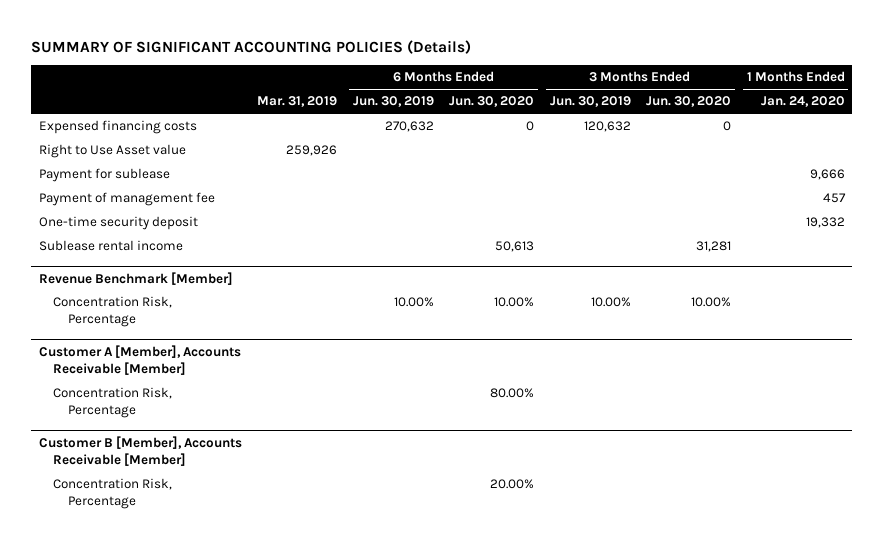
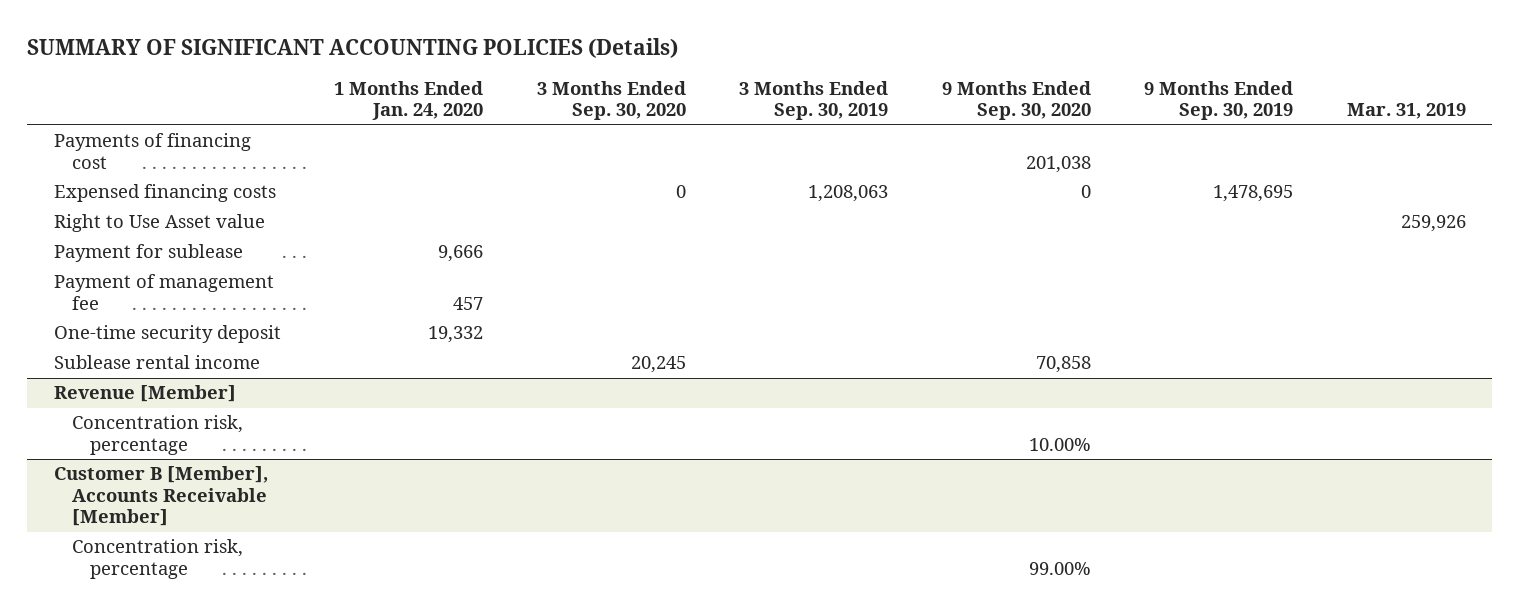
- | Mar. 31, 2019 | 6 Months Ended Jun. 30, 2019 | 6 Months Ended Jun. 30, 2020 | 3 Months Ended Jun. 30, 2019 | 3 Months Ended Jun. 30, 2020 | 1 Months Ended Jan. 24, 2020
+ | 1 Months Ended Jan. 24, 2020 | 3 Months Ended Sep. 30, 2020 | 3 Months Ended Sep. 30, 2019 | 9 Months Ended Sep. 30, 2020 | 9 Months Ended Sep. 30, 2019 | Mar. 31, 2019
+ Payments of financing cost | | | | 201,038 | |
- Revenue Benchmark [Member]
- Concentration Risk, Percentage | | 10.00% | 10.00% | 10.00% | 10.00% |
- Customer A [Member], Accounts Receivable [Member]
- Concentration Risk, Percentage | | | 80.00% | | |
+ Revenue [Member]
+ Concentration risk, percentage | | | | 10.00% | |
@ Customer B [Member], Accounts Receivable [Member]
- Concentration Risk, Percentage | | | 20.00% | | |
+ Concentration risk, percentage | | | | 99.00% | |

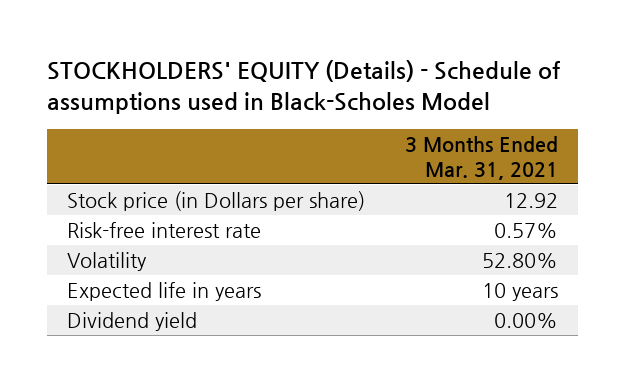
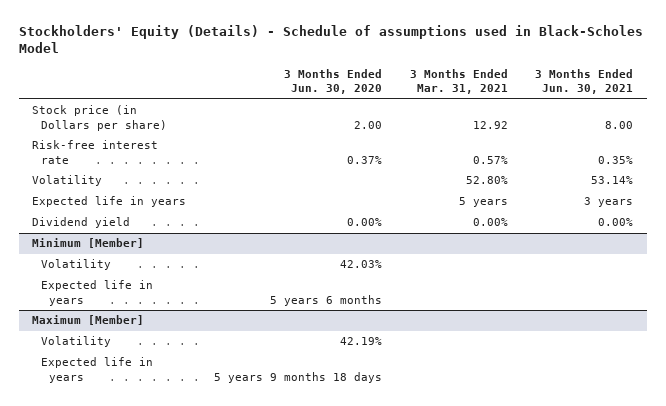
- STOCKHOLDERS' EQUITY (Details) - Schedule of assumptions used in Black-Scholes Model
+ Stockholders' Equity (Details) - Schedule of assumptions used in Black-Scholes Model
- | 3 Months Ended Mar. 31, 2021
+ | 3 Months Ended Jun. 30, 2020 | 3 Months Ended Mar. 31, 2021 | 3 Months Ended Jun. 30, 2021
- Expected life in years | 10 years
+ Expected life in years | | 5 years | 3 years
+ Minimum [Member]
+ Volatility | 42.03% | |
+ Expected life in years | 5 years 6 months | |
+ Maximum [Member]
+ Volatility | 42.19% | |
+ Expected life in years | 5 years 9 months 18 days | |

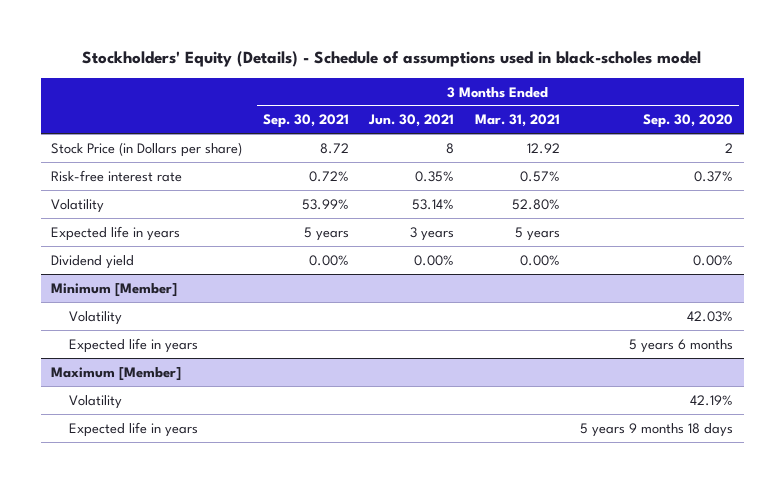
- Stockholders' Equity (Details) - Schedule of assumptions used in Black-Scholes Model
+ Stockholders' Equity (Details) - Schedule of assumptions used in black-scholes model
- | 3 Months Ended Jun. 30, 2020 | 3 Months Ended Mar. 31, 2021 | 3 Months Ended Jun. 30, 2021
+ | 3 Months Ended Sep. 30, 2021 | 3 Months Ended Jun. 30, 2021 | 3 Months Ended Mar. 31, 2021 | 3 Months Ended Sep. 30, 2020
- Stock price (in Dollars per share) | 2.00 | 12.92 | 8.00
+ Stock Price (in Dollars per share) | 8.72 | 8 | 12.92 | 2

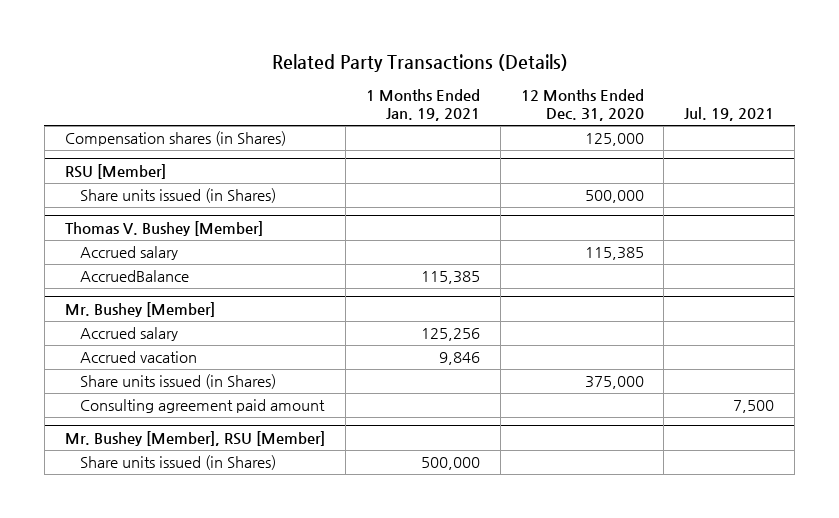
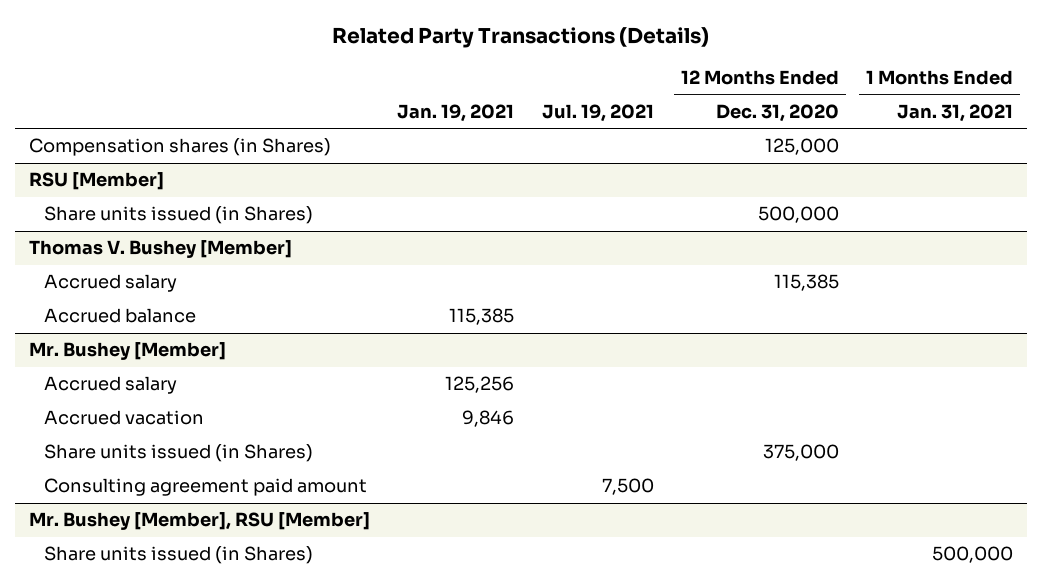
- | 1 Months Ended Jan. 19, 2021 | 12 Months Ended Dec. 31, 2020 | Jul. 19, 2021
+ | Jan. 19, 2021 | Jul. 19, 2021 | 12 Months Ended Dec. 31, 2020 | 1 Months Ended Jan. 31, 2021
@ Thomas V. Bushey [Member]
- AccruedBalance | 115,385 | |
+ Accrued balance | 115,385 | | |

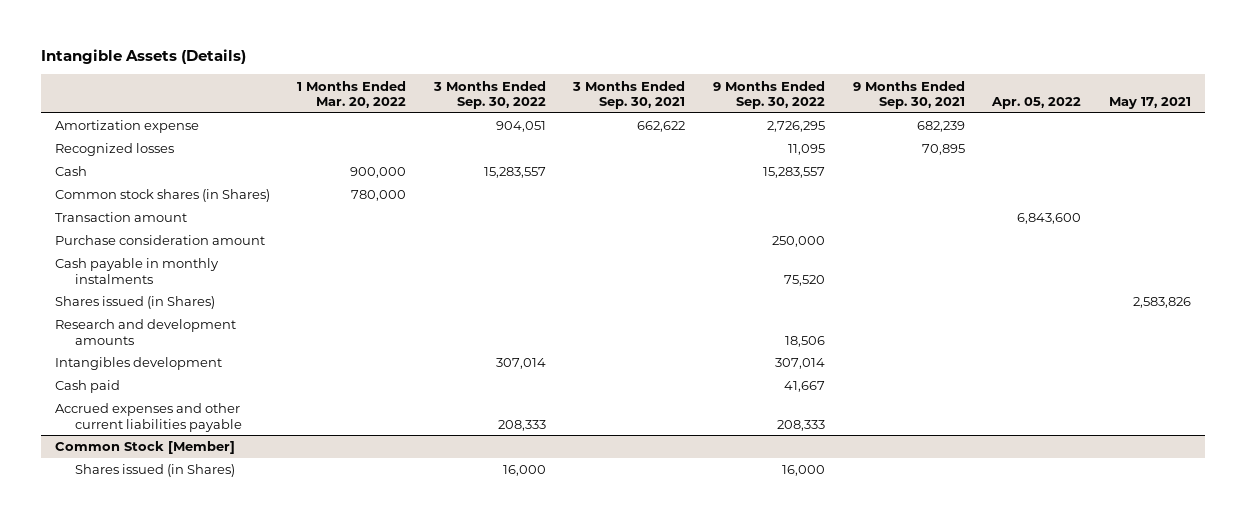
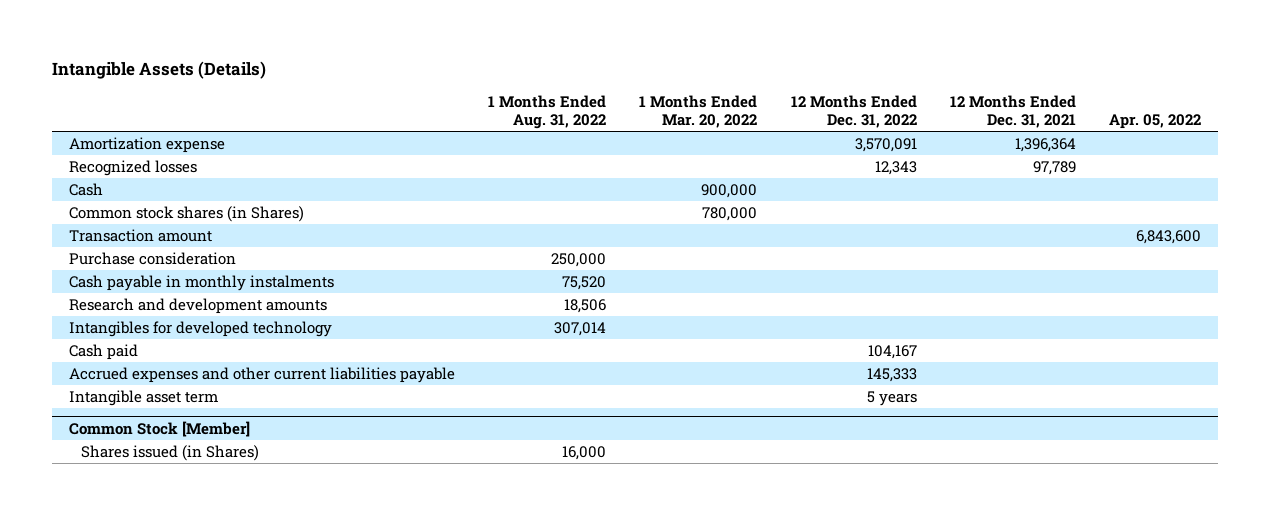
- | 1 Months Ended Mar. 20, 2022 | 3 Months Ended Sep. 30, 2022 | 3 Months Ended Sep. 30, 2021 | 9 Months Ended Sep. 30, 2022 | 9 Months Ended Sep. 30, 2021 | Apr. 05, 2022 | May 17, 2021
+ | 1 Months Ended Aug. 31, 2022 | 1 Months Ended Mar. 20, 2022 | 12 Months Ended Dec. 31, 2022 | 12 Months Ended Dec. 31, 2021 | Apr. 05, 2022
- Purchase consideration amount | | | | 250,000 | | |
+ Purchase consideration | 250,000 | | | |
- Shares issued (in Shares) | | | | | | | 2,583,826
- Intangibles development | | 307,014 | | 307,014 | | |
+ Intangibles for developed technology | 307,014 | | | |
+ Intangible asset term | | | 5 years | |

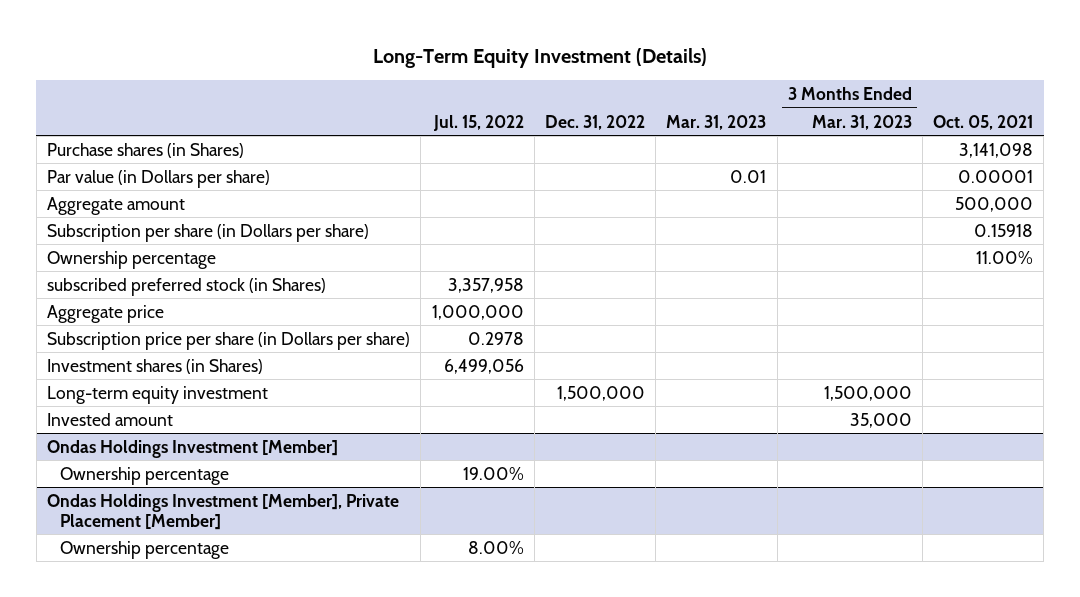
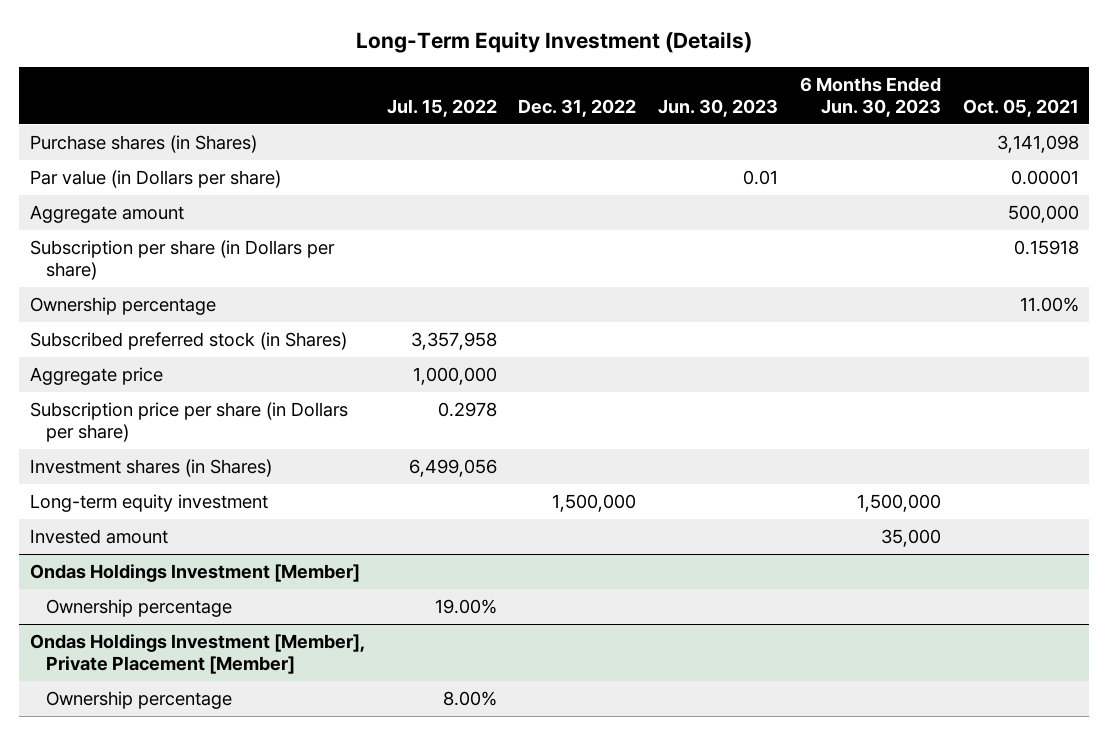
- | Jul. 15, 2022 | Dec. 31, 2022 | Mar. 31, 2023 | 3 Months Ended Mar. 31, 2023 | Oct. 05, 2021
+ | Jul. 15, 2022 | Dec. 31, 2022 | Jun. 30, 2023 | 6 Months Ended Jun. 30, 2023 | Oct. 05, 2021
- subscribed preferred stock (in Shares) | 3,357,958 | | | |
+ Subscribed preferred stock (in Shares) | 3,357,958 | | | |

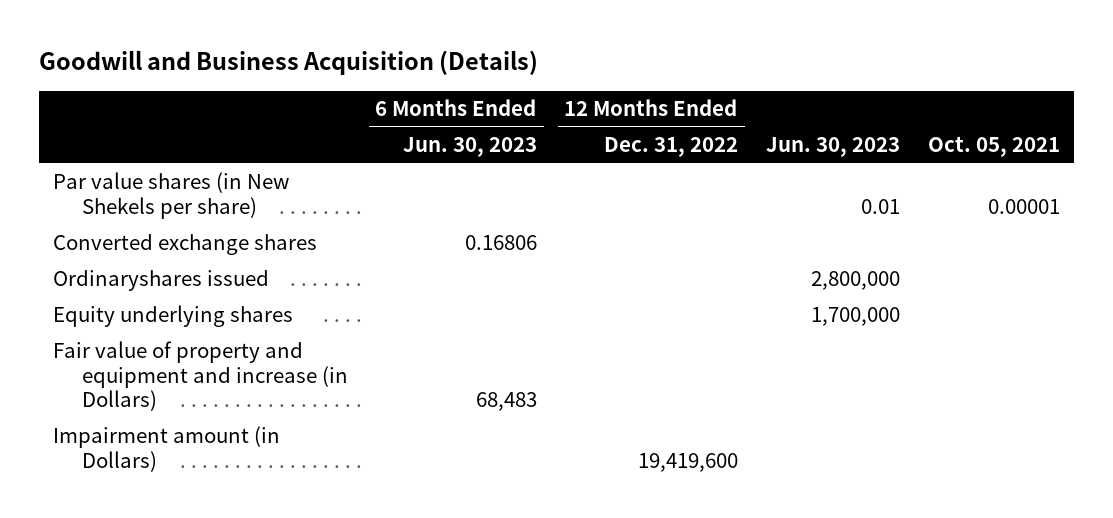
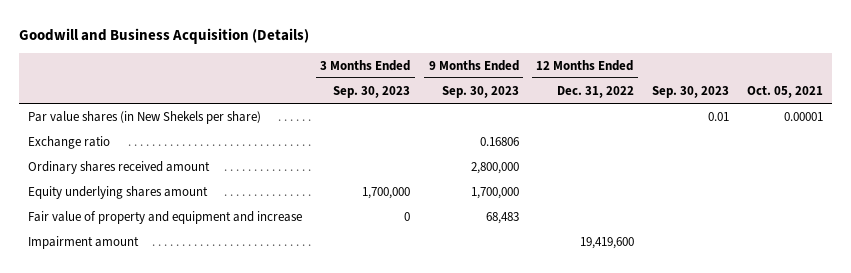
- | 6 Months Ended Jun. 30, 2023 | 12 Months Ended Dec. 31, 2022 | Jun. 30, 2023 | Oct. 05, 2021
+ | 3 Months Ended Sep. 30, 2023 | 9 Months Ended Sep. 30, 2023 | 12 Months Ended Dec. 31, 2022 | Sep. 30, 2023 | Oct. 05, 2021
- Converted exchange shares | 0.16806 | | |
- Ordinaryshares issued | | | 2,800,000 |
- Equity underlying shares | | | 1,700,000 |
- Fair value of property and equipment and increase (in Dollars) | 68,483 | | |
- Impairment amount (in Dollars) | | 19,419,600 | |
+ Exchange ratio | | 0.16806 | | |
+ Ordinary shares received amount | | 2,800,000 | | |
+ Equity underlying shares amount | 1,700,000 | 1,700,000 | | |
+ Fair value of property and equipment and increase | 0 | 68,483 | | |
+ Impairment amount | | | 19,419,600 | |

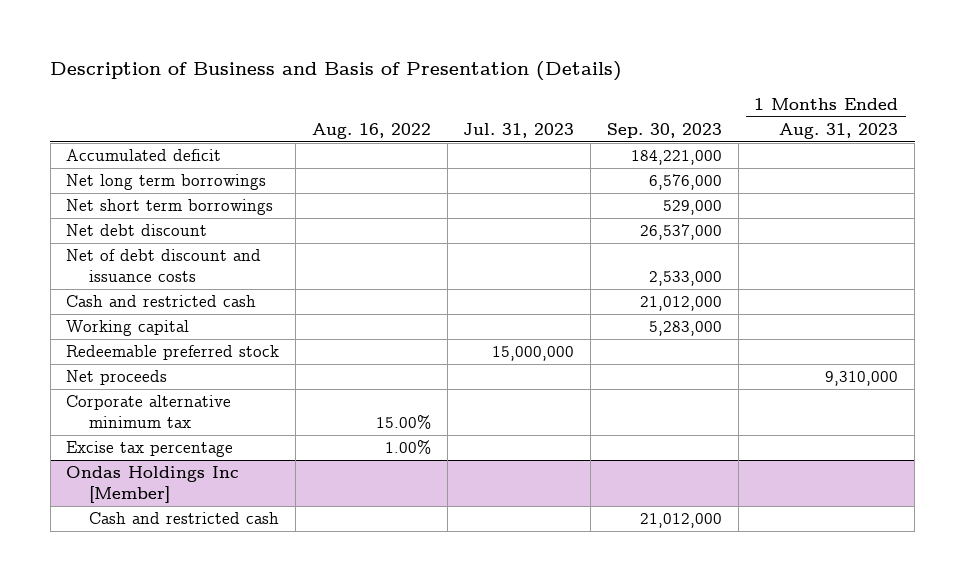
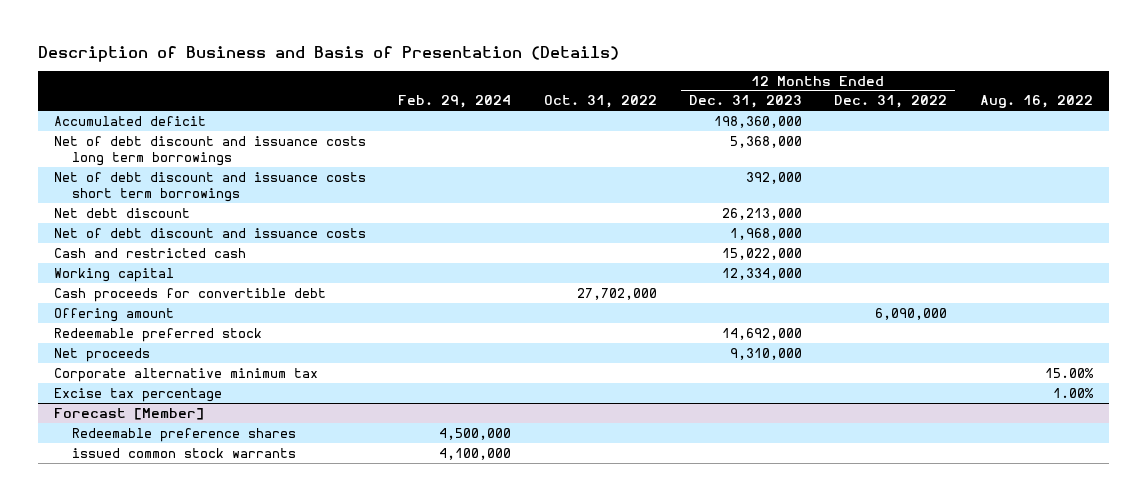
- | Aug. 16, 2022 | Jul. 31, 2023 | Sep. 30, 2023 | 1 Months Ended Aug. 31, 2023
+ | Feb. 29, 2024 | Oct. 31, 2022 | 12 Months Ended Dec. 31, 2023 | 12 Months Ended Dec. 31, 2022 | Aug. 16, 2022
- Net long term borrowings | | | 6,576,000 |
- Net short term borrowings | | | 529,000 |
+ Net of debt discount and issuance costs long term borrowings | | | 5,368,000 | |
+ Net of debt discount and issuance costs short term borrowings | | | 392,000 | |
+ Cash proceeds for convertible debt | | 27,702,000 | | |
+ Offering amount | | | | 6,090,000 |
- Ondas Holdings Inc [Member]
- Cash and restricted cash | | | 21,012,000 |
+ Forecast [Member]
+ Redeemable preference shares | 4,500,000 | | | |
+ issued common stock warrants | 4,100,000 | | | |

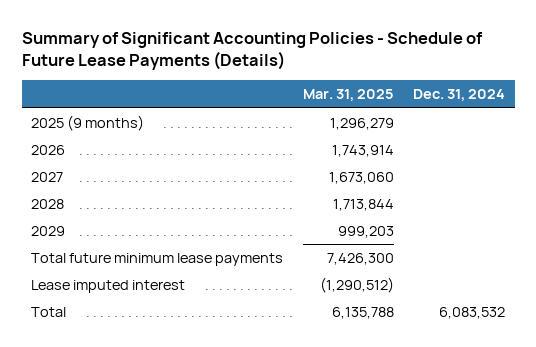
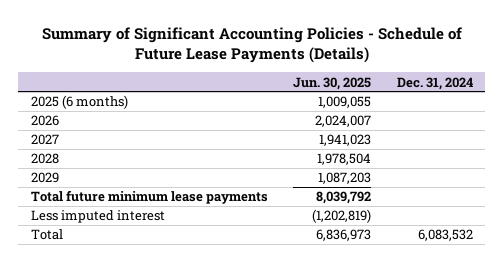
- | Mar. 31, 2025 | Dec. 31, 2024
+ | Jun. 30, 2025 | Dec. 31, 2024
- 2025 (9 months) | 1,296,279 |
+ 2025 (6 months) | 1,009,055 |
- Lease imputed interest | (1,290,512) |
+ Less imputed interest | (1,202,819) |

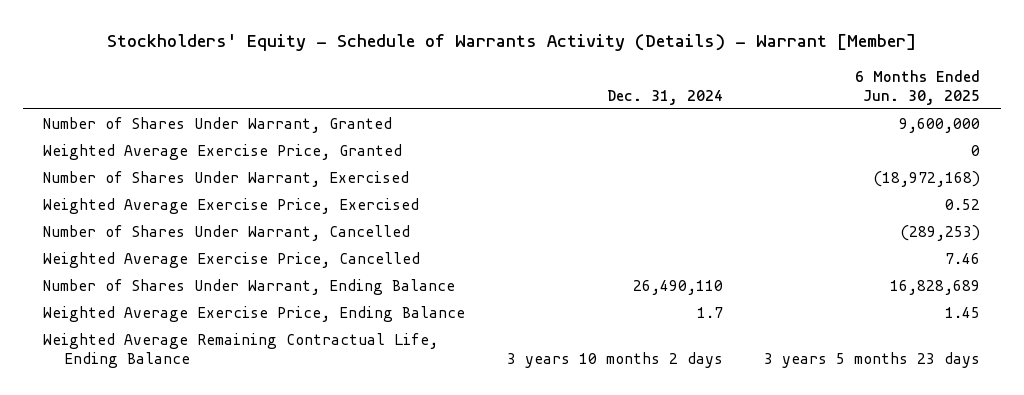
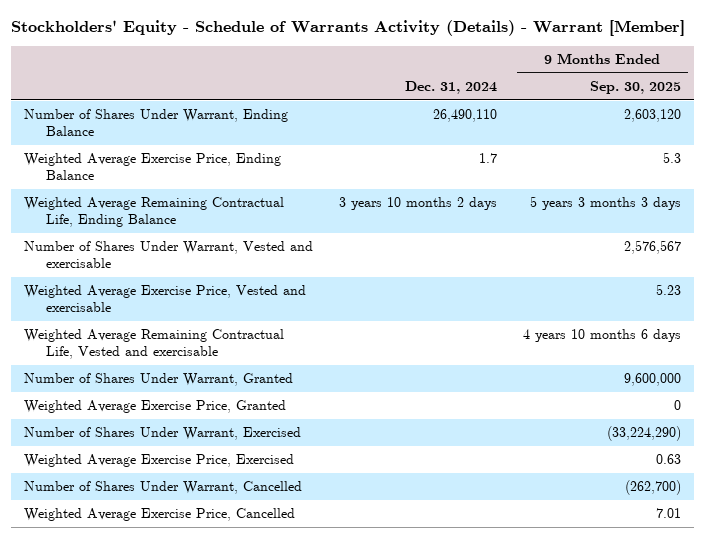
- | Dec. 31, 2024 | 6 Months Ended Jun. 30, 2025
+ | Dec. 31, 2024 | 9 Months Ended Sep. 30, 2025
moved up: Number of Shares Under Warrant, Ending Balance | 26,490,110 | 2,603,120
moved up: Weighted Average Exercise Price, Ending Balance | 1.7 | 5.3
moved up: Weighted Average Remaining Contractual Life, Ending Balance | 3 years 10 months 2 days | 5 years 3 months 3 days
+ Number of Shares Under Warrant, Vested and exercisable | | 2,576,567
+ Weighted Average Exercise Price, Vested and exercisable | | 5.23
+ Weighted Average Remaining Contractual Life, Vested and exercisable | | 4 years 10 months 6 days

